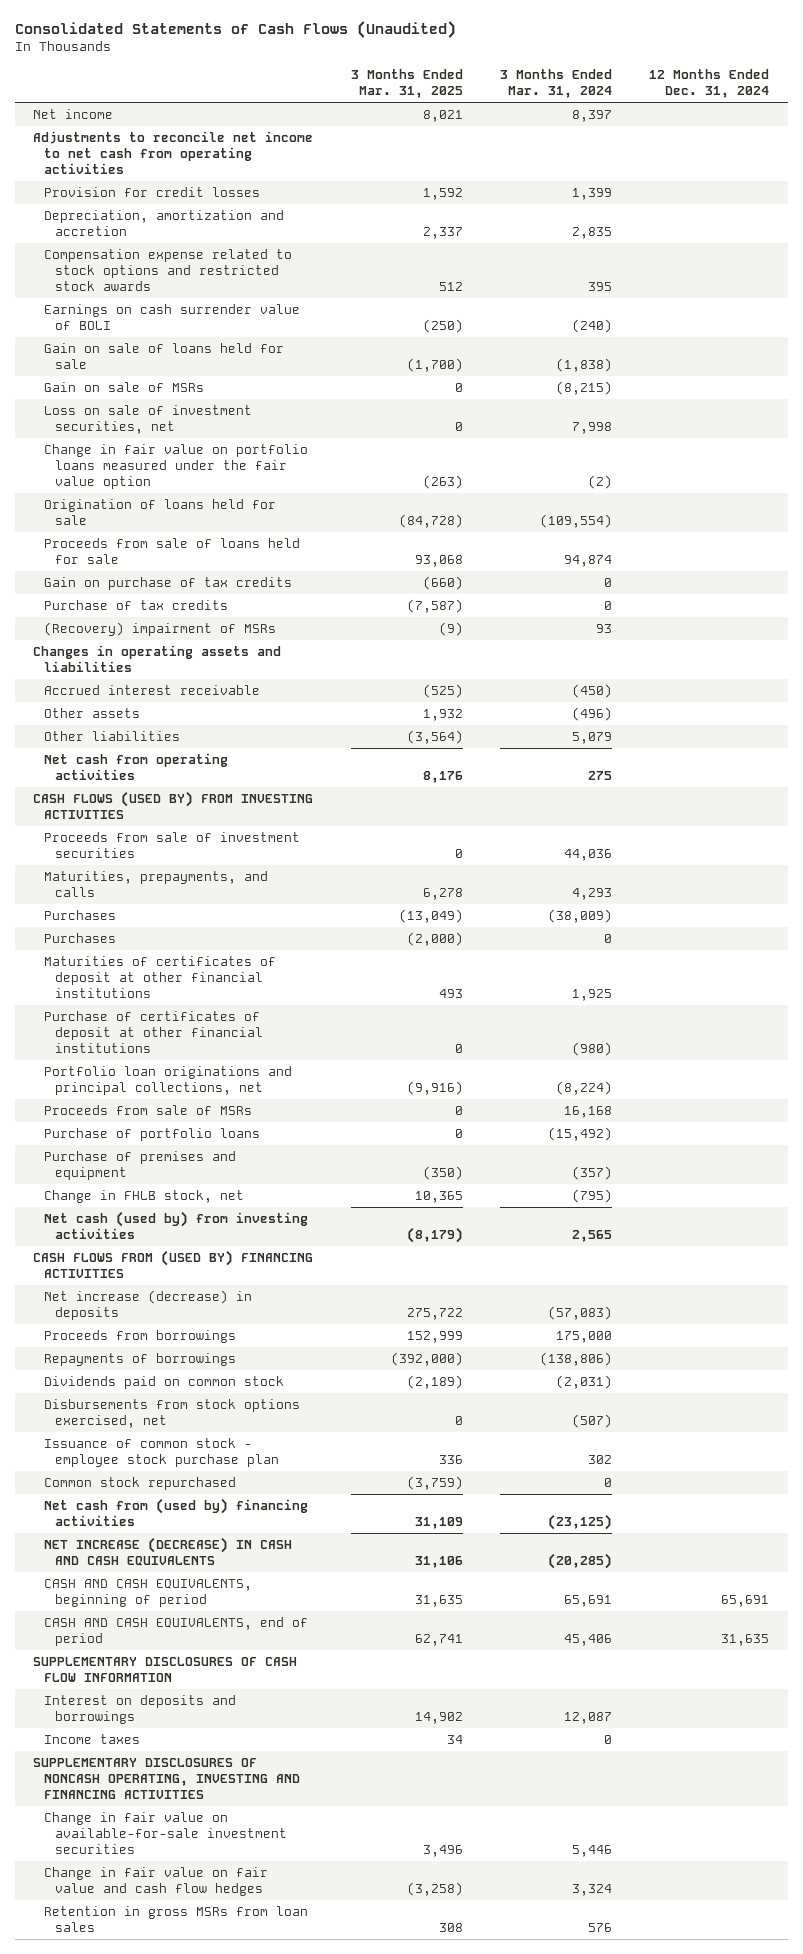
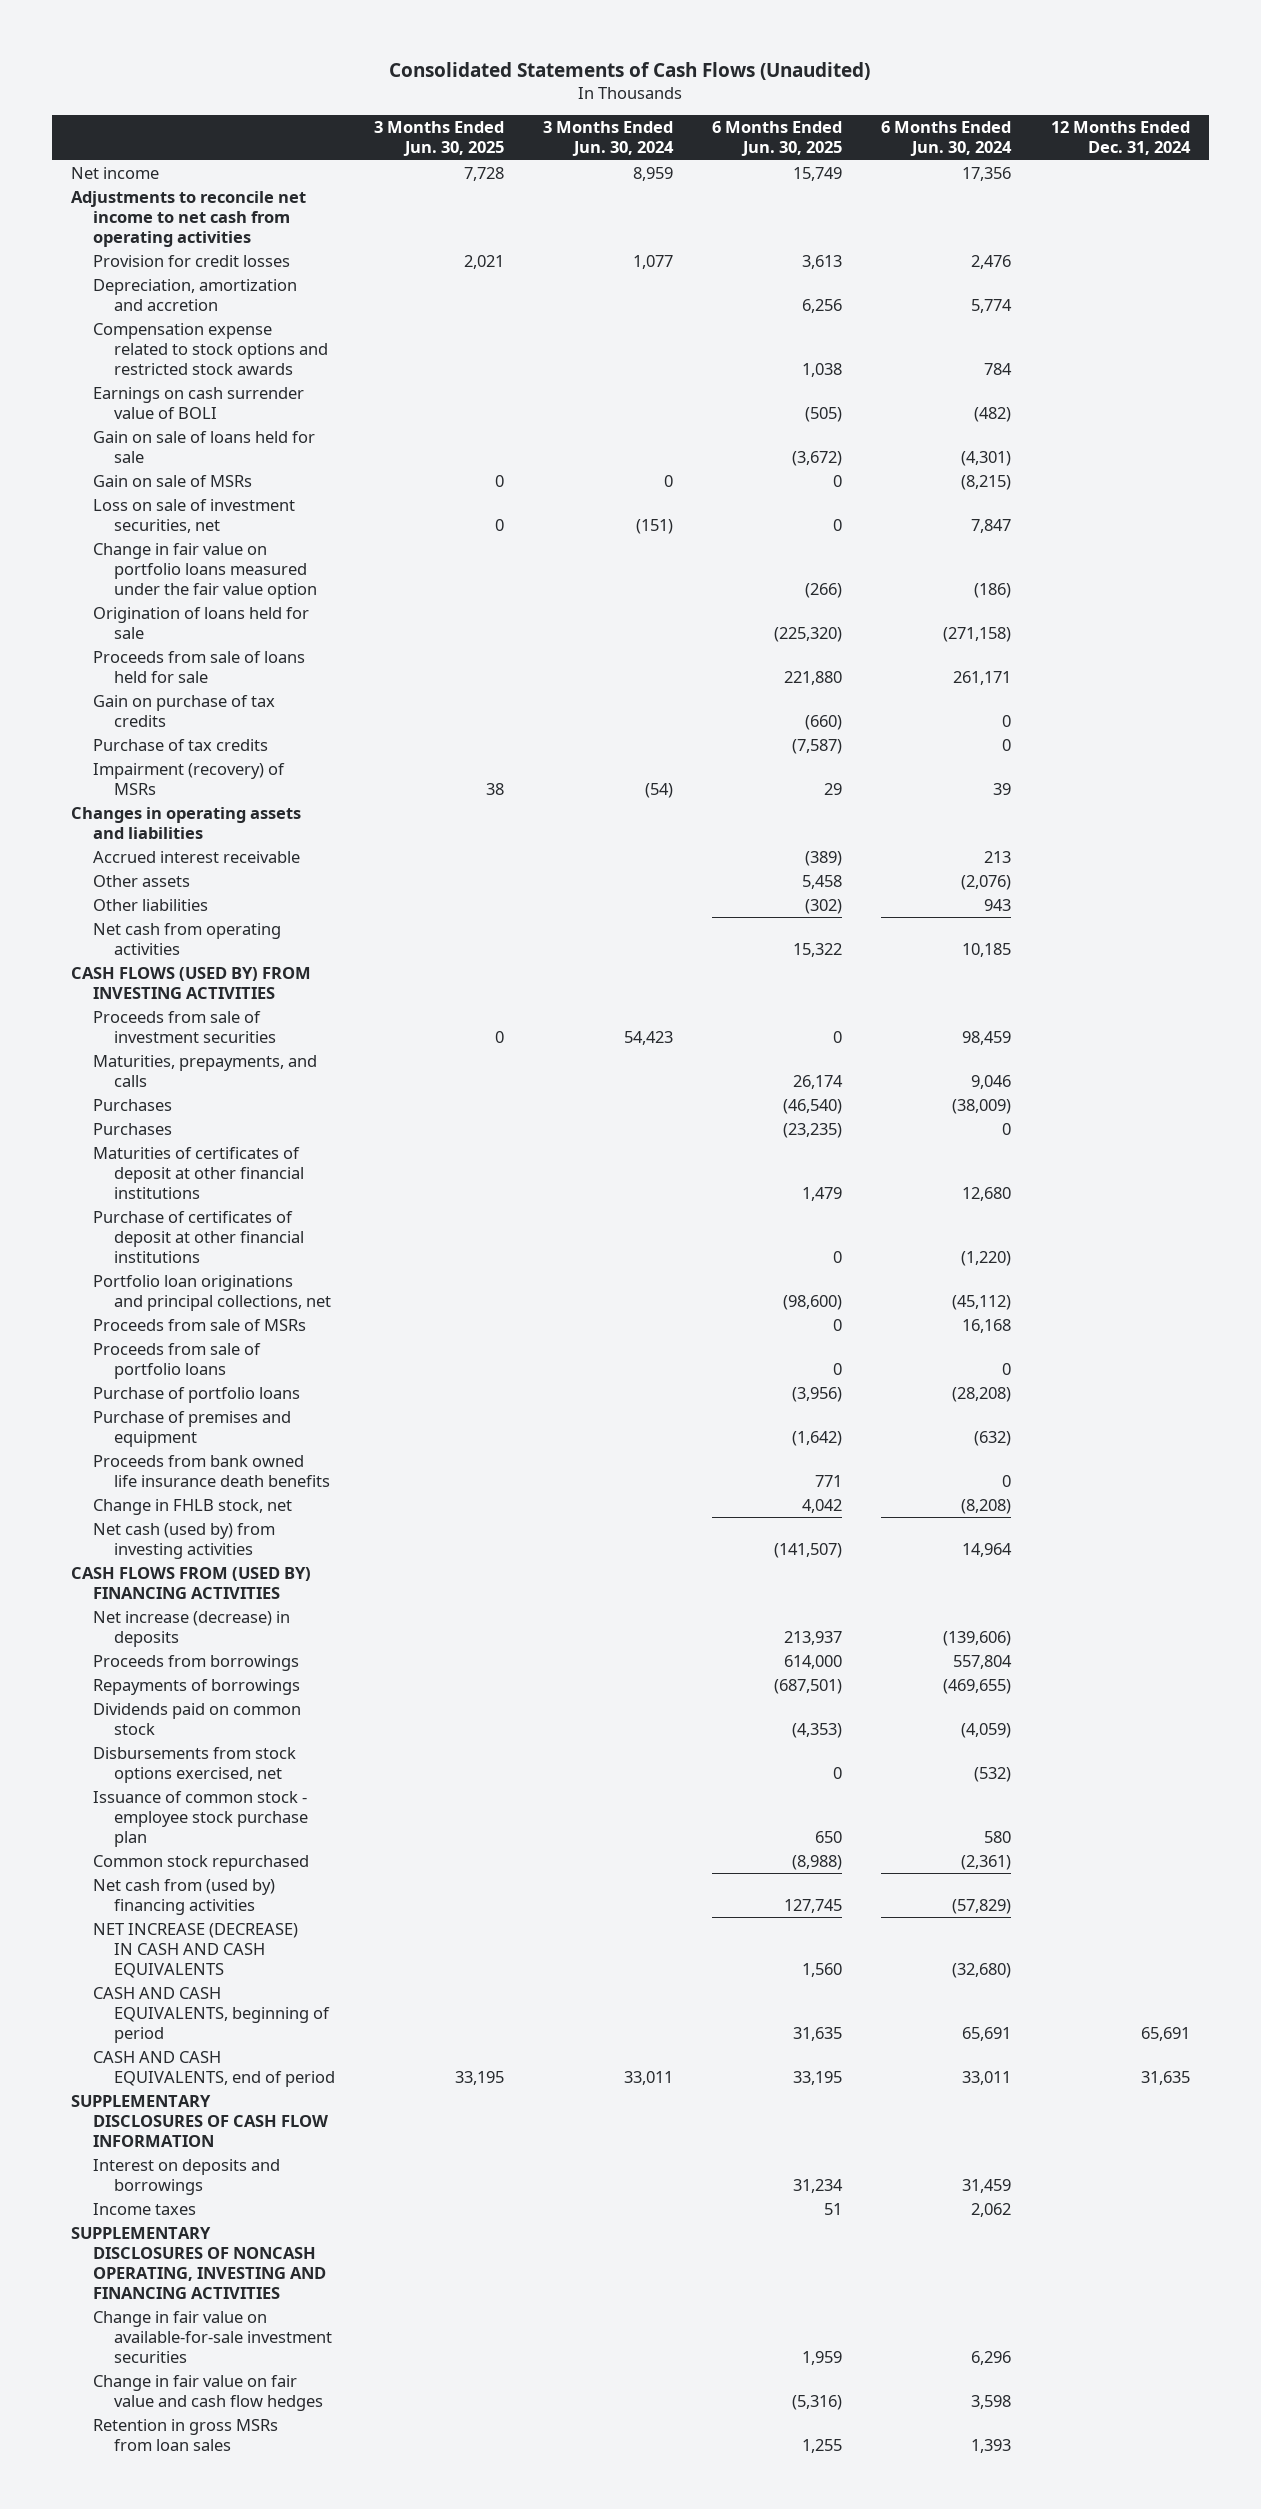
- | 3 Months Ended Mar. 31, 2025 | 3 Months Ended Mar. 31, 2024 | 12 Months Ended Dec. 31, 2024
+ | 3 Months Ended Jun. 30, 2025 | 3 Months Ended Jun. 30, 2024 | 6 Months Ended Jun. 30, 2025 | 6 Months Ended Jun. 30, 2024 | 12 Months Ended Dec. 31, 2024
- (Recovery) impairment of MSRs | (9) | 93 |
+ Impairment (recovery) of MSRs | 38 | (54) | 29 | 39 |
+ Proceeds from sale of portfolio loans | | | 0 | 0 |
+ Proceeds from bank owned life insurance death benefits | | | 771 | 0 |

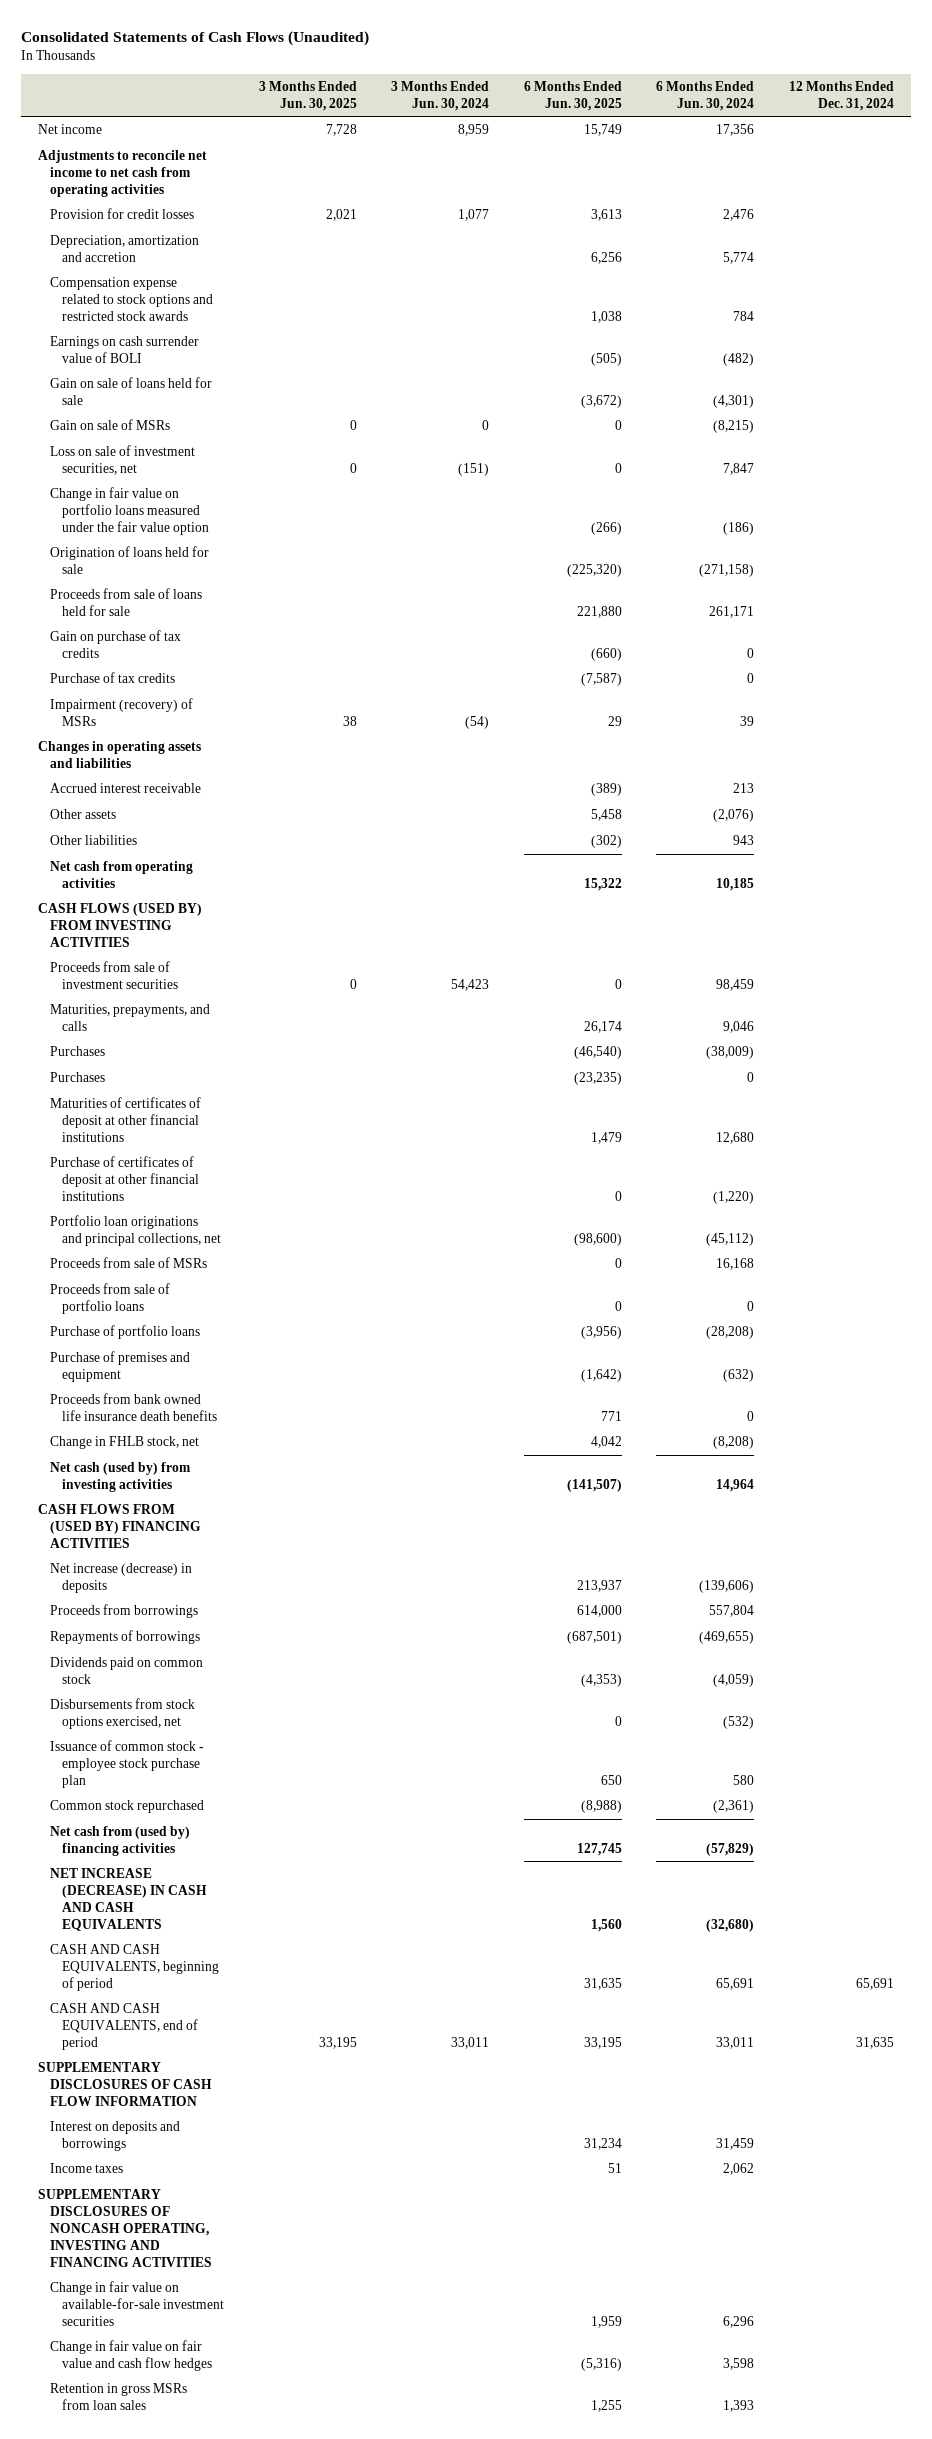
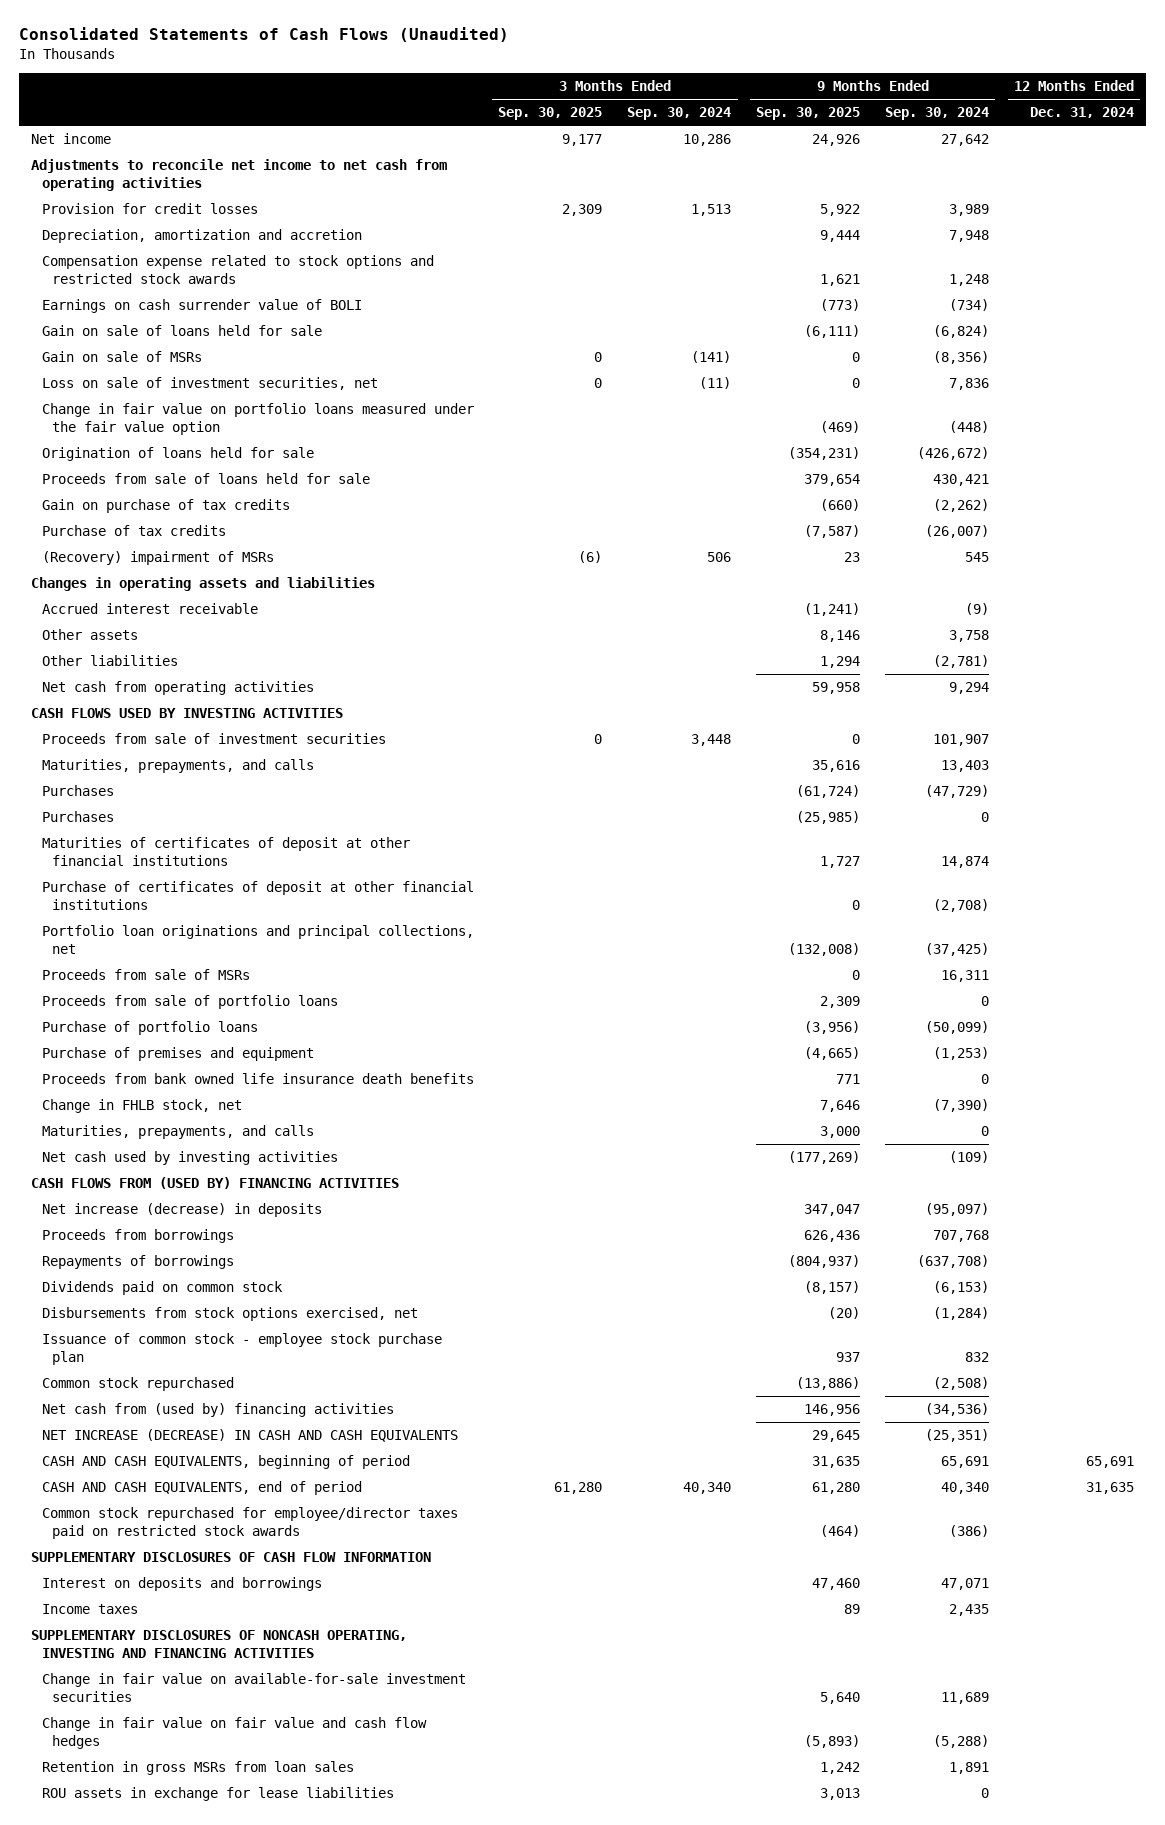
- | 3 Months Ended Jun. 30, 2025 | 3 Months Ended Jun. 30, 2024 | 6 Months Ended Jun. 30, 2025 | 6 Months Ended Jun. 30, 2024 | 12 Months Ended Dec. 31, 2024
+ | 3 Months Ended Sep. 30, 2025 | 3 Months Ended Sep. 30, 2024 | 9 Months Ended Sep. 30, 2025 | 9 Months Ended Sep. 30, 2024 | 12 Months Ended Dec. 31, 2024
- Impairment (recovery) of MSRs | 38 | (54) | 29 | 39 |
+ (Recovery) impairment of MSRs | (6) | 506 | 23 | 545 |
- CASH FLOWS (USED BY) FROM INVESTING ACTIVITIES
+ CASH FLOWS USED BY INVESTING ACTIVITIES
- Net cash (used by) from investing activities | | | (141,507) | 14,964 |
+ Maturities, prepayments, and calls | | | 3,000 | 0 |
+ Net cash used by investing activities | | | (177,269) | (109) |
+ Common stock repurchased for employee/director taxes paid on restricted stock awards | | | (464) | (386) |
+ ROU assets in exchange for lease liabilities | | | 3,013 | 0 |

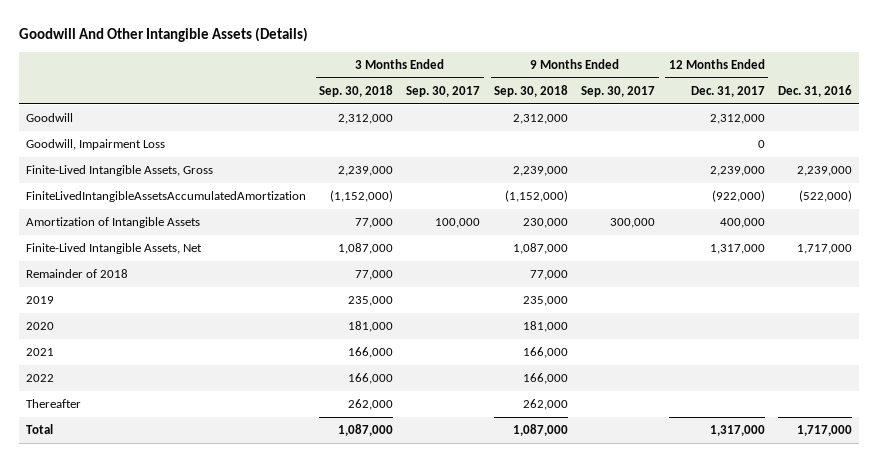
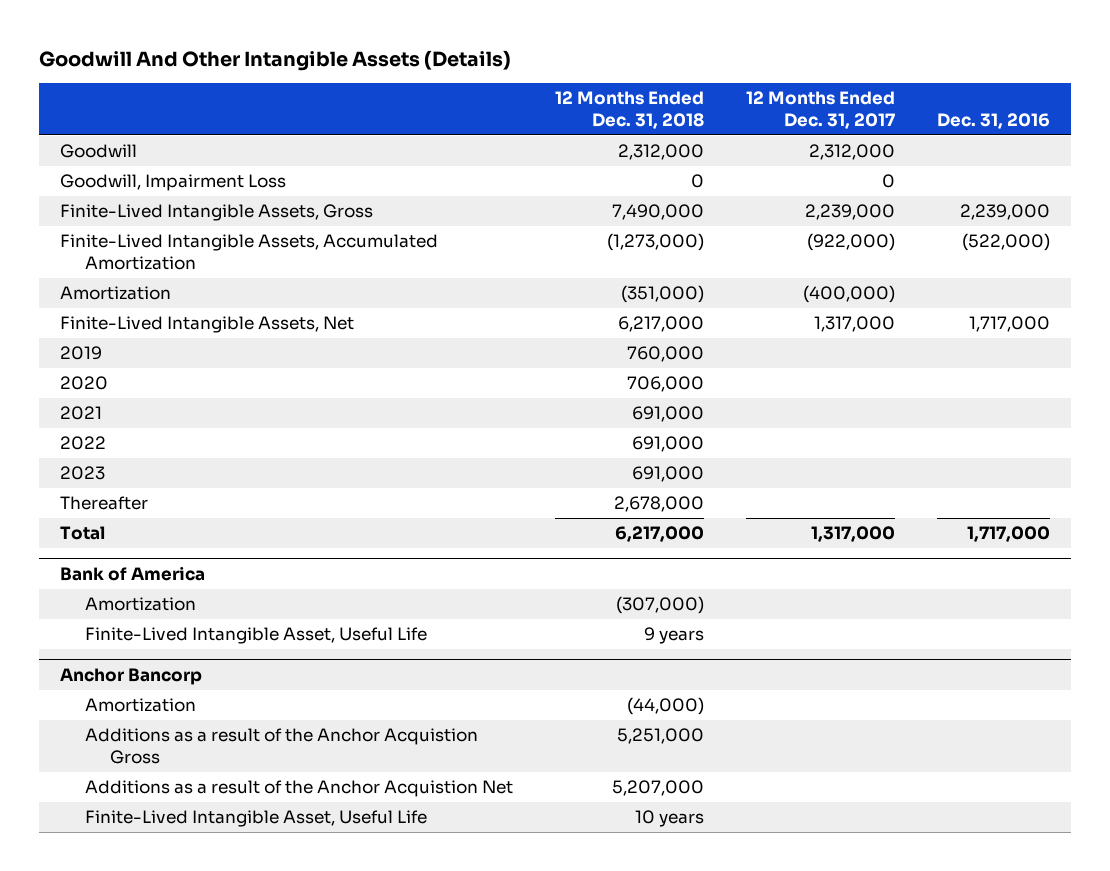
- | 3 Months Ended Sep. 30, 2018 | 3 Months Ended Sep. 30, 2017 | 9 Months Ended Sep. 30, 2018 | 9 Months Ended Sep. 30, 2017 | 12 Months Ended Dec. 31, 2017 | Dec. 31, 2016
+ | 12 Months Ended Dec. 31, 2018 | 12 Months Ended Dec. 31, 2017 | Dec. 31, 2016
- FiniteLivedIntangibleAssetsAccumulatedAmortization | (1,152,000) | | (1,152,000) | | (922,000) | (522,000)
- Amortization of Intangible Assets | 77,000 | 100,000 | 230,000 | 300,000 | 400,000 |
+ Finite-Lived Intangible Assets, Accumulated Amortization | (1,273,000) | (922,000) | (522,000)
+ Amortization | (351,000) | (400,000) |
- Remainder of 2018 | 77,000 | | 77,000 | | |
+ 2023 | 691,000 | |
+ Bank of America
+ Amortization | (307,000) | |
+ Finite-Lived Intangible Asset, Useful Life | 9 years | |
+ Anchor Bancorp
+ Amortization | (44,000) | |
+ Additions as a result of the Anchor Acquistion Gross | 5,251,000 | |
+ Additions as a result of the Anchor Acquistion Net | 5,207,000 | |
+ Finite-Lived Intangible Asset, Useful Life | 10 years | |

